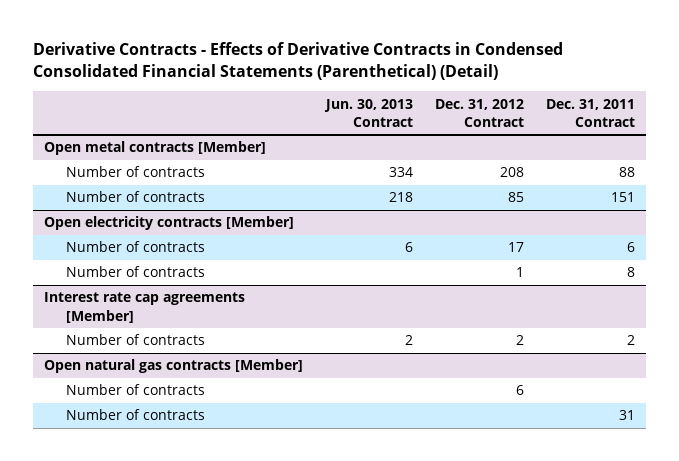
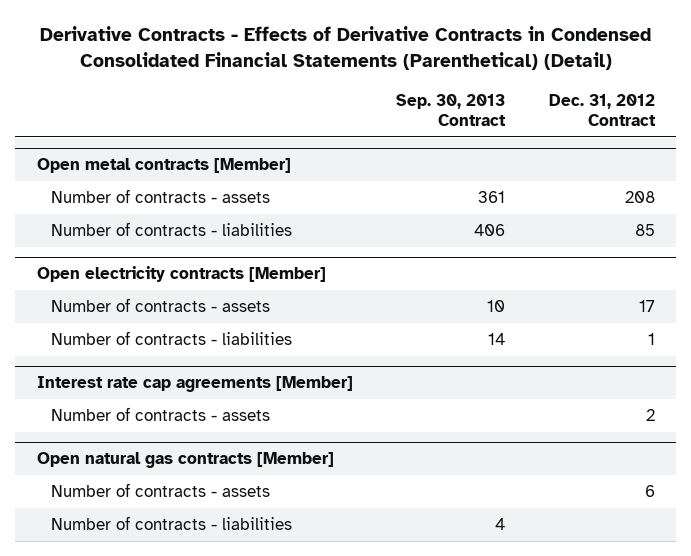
- | Jun. 30, 2013 Contract | Dec. 31, 2012 Contract | Dec. 31, 2011 Contract
+ | Sep. 30, 2013 Contract | Dec. 31, 2012 Contract
@ Open metal contracts [Member]
- Number of contracts | 334 | 208 | 88
- Number of contracts | 218 | 85 | 151
+ Number of contracts - assets | 361 | 208
+ Number of contracts - liabilities | 406 | 85
@ Open electricity contracts [Member]
- Number of contracts | 6 | 17 | 6
- Number of contracts | | 1 | 8
+ Number of contracts - assets | 10 | 17
+ Number of contracts - liabilities | 14 | 1
@ Interest rate cap agreements [Member]
- Number of contracts | 2 | 2 | 2
+ Number of contracts - assets | | 2
@ Open natural gas contracts [Member]
- Number of contracts | | 6 |
- Number of contracts | | | 31
+ Number of contracts - assets | | 6
+ Number of contracts - liabilities | 4 |

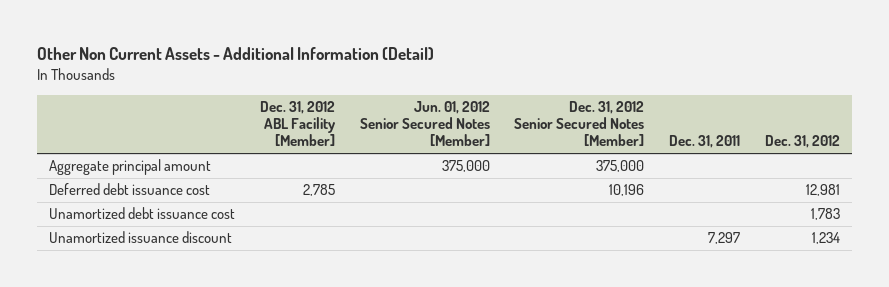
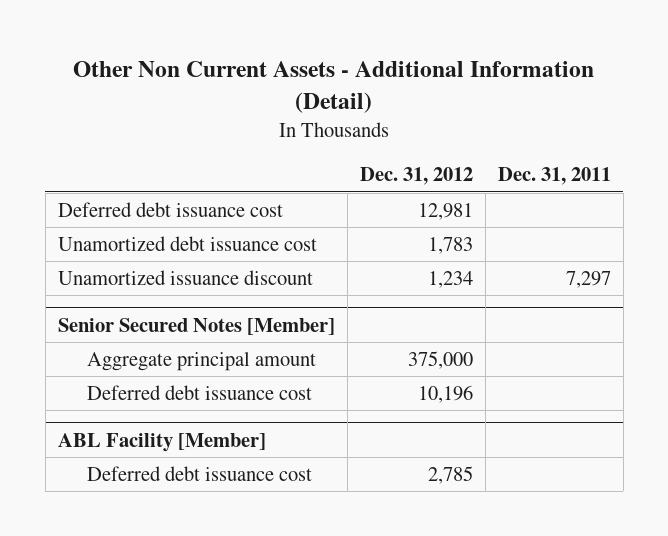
- | Dec. 31, 2012 ABL Facility [Member] | Jun. 01, 2012 Senior Secured Notes [Member] | Dec. 31, 2012 Senior Secured Notes [Member] | Dec. 31, 2011 | Dec. 31, 2012
+ | Dec. 31, 2012 | Dec. 31, 2011
- Aggregate principal amount | | 375,000 | 375,000 | |
+ Senior Secured Notes [Member]
+ Aggregate principal amount | 375,000 |
+ Deferred debt issuance cost | 10,196 |
+ ABL Facility [Member]
+ Deferred debt issuance cost | 2,785 |

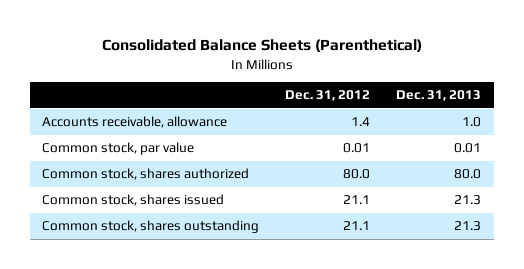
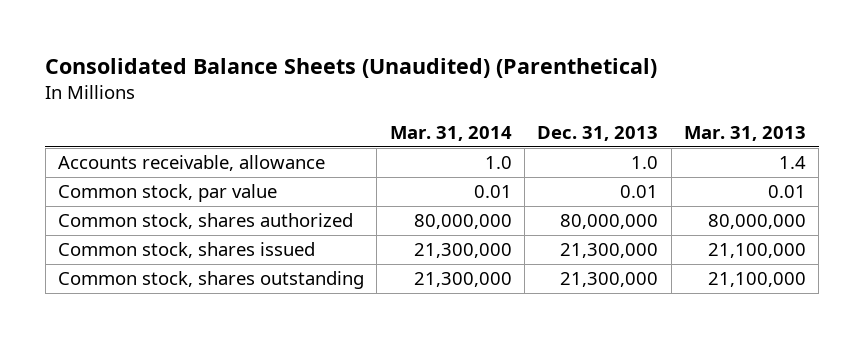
- Consolidated Balance Sheets (Parenthetical)
+ Consolidated Balance Sheets (Unaudited) (Parenthetical)
- | Dec. 31, 2012 | Dec. 31, 2013
+ | Mar. 31, 2014 | Dec. 31, 2013 | Mar. 31, 2013
- Common stock, shares authorized | 80.0 | 80.0
- Common stock, shares issued | 21.1 | 21.3
- Common stock, shares outstanding | 21.1 | 21.3
+ Common stock, shares authorized | 80,000,000 | 80,000,000 | 80,000,000
+ Common stock, shares issued | 21,300,000 | 21,300,000 | 21,100,000
+ Common stock, shares outstanding | 21,300,000 | 21,300,000 | 21,100,000

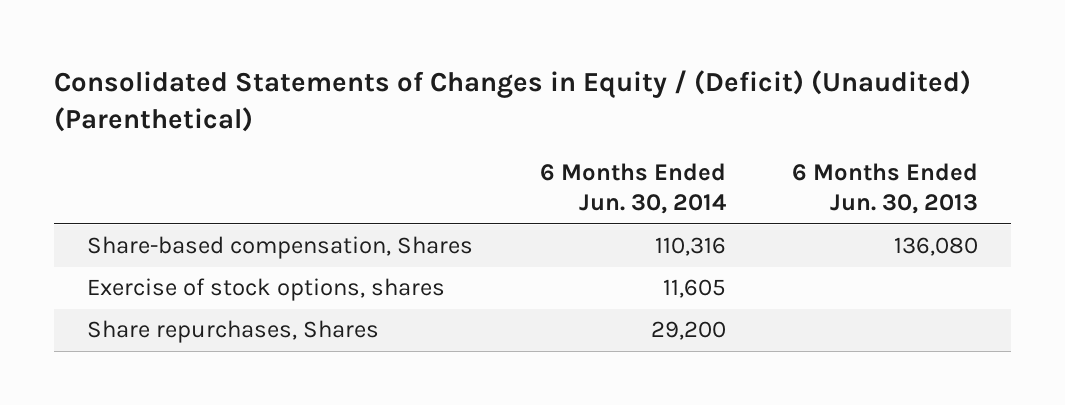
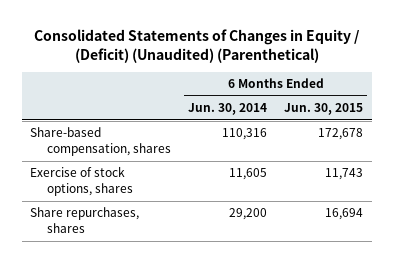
- | 6 Months Ended Jun. 30, 2014 | 6 Months Ended Jun. 30, 2013
+ | 6 Months Ended Jun. 30, 2014 | 6 Months Ended Jun. 30, 2015
- Share-based compensation, Shares | 110,316 | 136,080
+ Share-based compensation, shares | 110,316 | 172,678
- Share repurchases, Shares | 29,200 |
+ Share repurchases, shares | 29,200 | 16,694

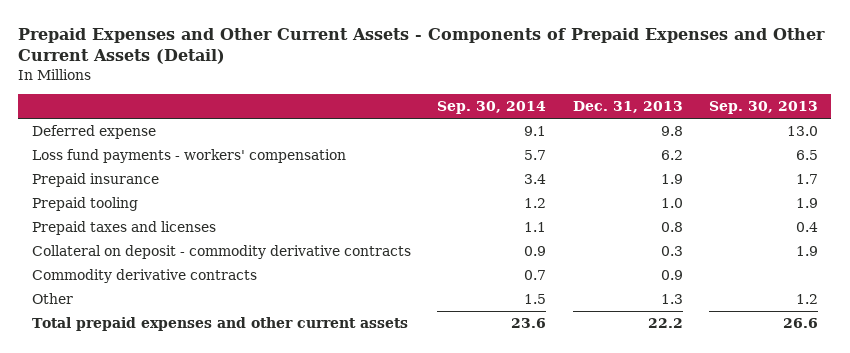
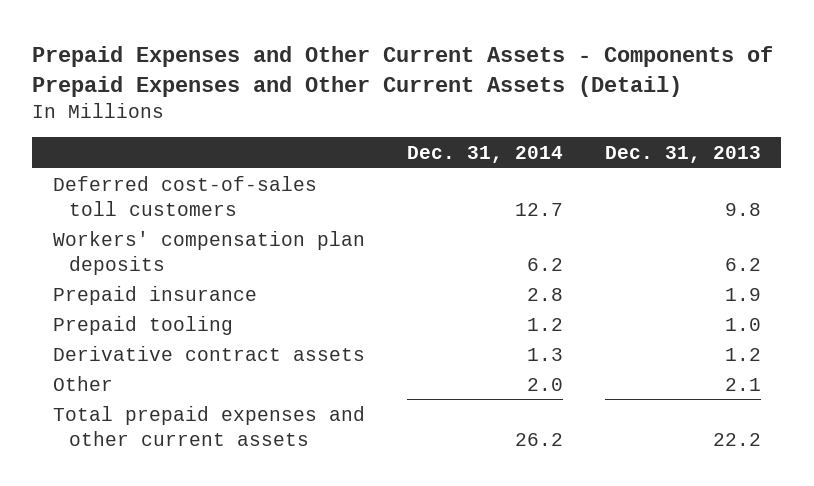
- | Sep. 30, 2014 | Dec. 31, 2013 | Sep. 30, 2013
+ | Dec. 31, 2014 | Dec. 31, 2013
- Deferred expense | 9.1 | 9.8 | 13.0
- Loss fund payments - workers' compensation | 5.7 | 6.2 | 6.5
+ Deferred cost-of-sales toll customers | 12.7 | 9.8
+ Workers' compensation plan deposits | 6.2 | 6.2
- Prepaid taxes and licenses | 1.1 | 0.8 | 0.4
- Collateral on deposit - commodity derivative contracts | 0.9 | 0.3 | 1.9
- Commodity derivative contracts | 0.7 | 0.9 |
- Other | 1.5 | 1.3 | 1.2
+ Derivative contract assets | 1.3 | 1.2
+ Other | 2.0 | 2.1

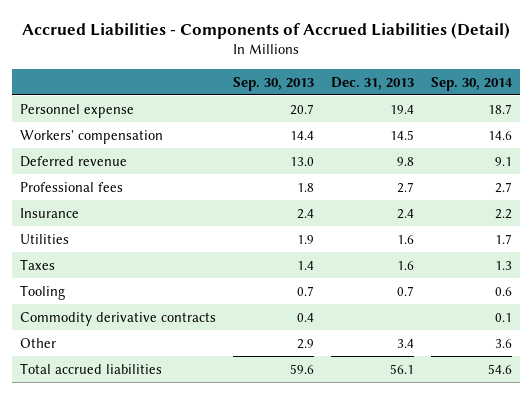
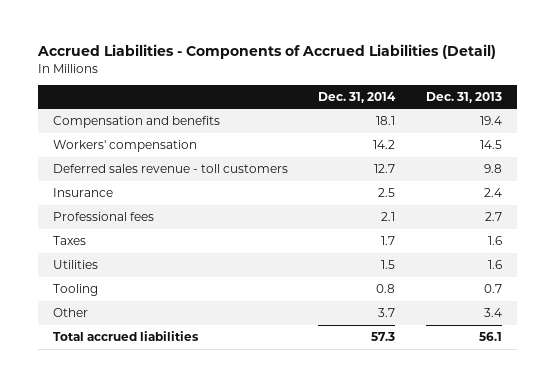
- | Sep. 30, 2013 | Dec. 31, 2013 | Sep. 30, 2014
+ | Dec. 31, 2014 | Dec. 31, 2013
- Personnel expense | 20.7 | 19.4 | 18.7
+ Compensation and benefits | 18.1 | 19.4
- Deferred revenue | 13.0 | 9.8 | 9.1
+ Deferred sales revenue - toll customers | 12.7 | 9.8
moved down: Professional fees | 2.1 | 2.7
moved down: Utilities | 1.5 | 1.6
- Commodity derivative contracts | 0.4 | | 0.1

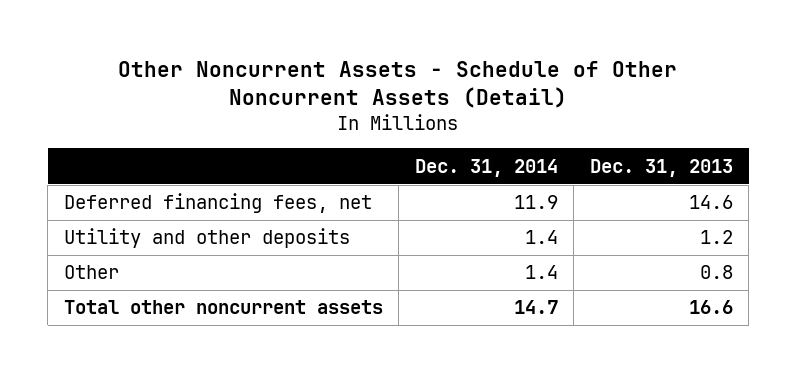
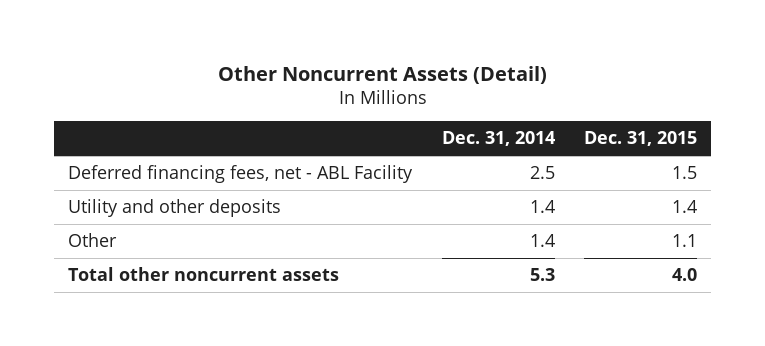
- Other Noncurrent Assets - Schedule of Other Noncurrent Assets (Detail)
+ Other Noncurrent Assets (Detail)
- | Dec. 31, 2014 | Dec. 31, 2013
+ | Dec. 31, 2014 | Dec. 31, 2015
- Deferred financing fees, net | 11.9 | 14.6
+ Deferred financing fees, net - ABL Facility | 2.5 | 1.5
- Total other noncurrent assets | 14.7 | 16.6
+ Total other noncurrent assets | 5.3 | 4.0

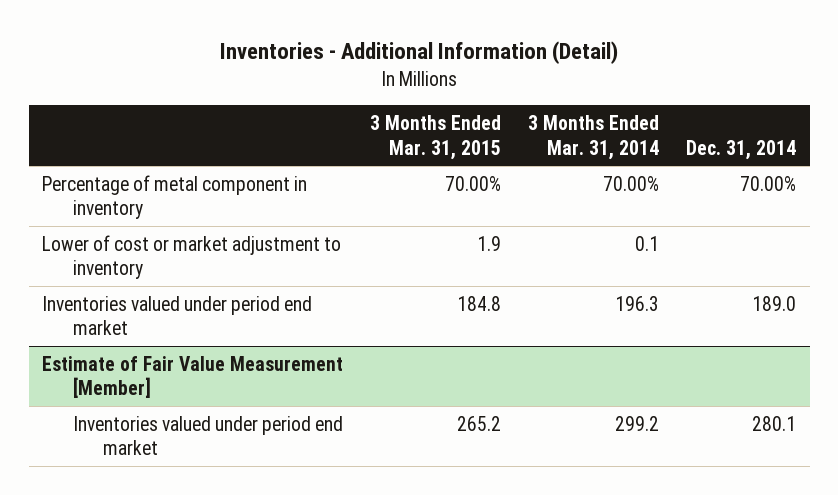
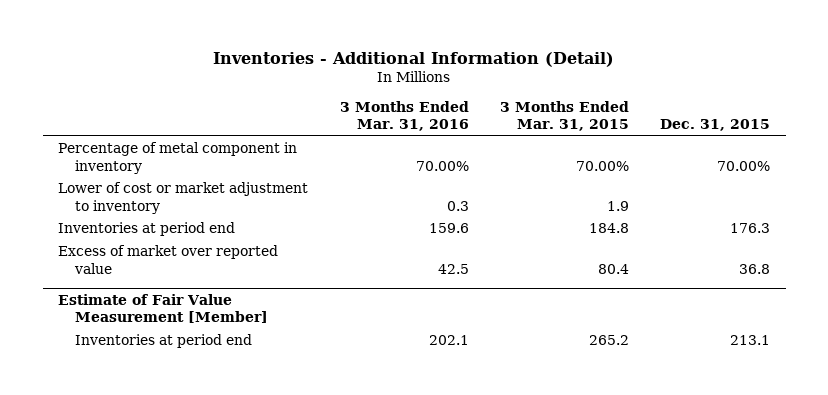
- | 3 Months Ended Mar. 31, 2015 | 3 Months Ended Mar. 31, 2014 | Dec. 31, 2014
+ | 3 Months Ended Mar. 31, 2016 | 3 Months Ended Mar. 31, 2015 | Dec. 31, 2015
- Inventories valued under period end market | 184.8 | 196.3 | 189.0
+ Inventories at period end | 159.6 | 184.8 | 176.3
+ Excess of market over reported value | 42.5 | 80.4 | 36.8
@ Estimate of Fair Value Measurement [Member]
- Inventories valued under period end market | 265.2 | 299.2 | 280.1
+ Inventories at period end | 202.1 | 265.2 | 213.1

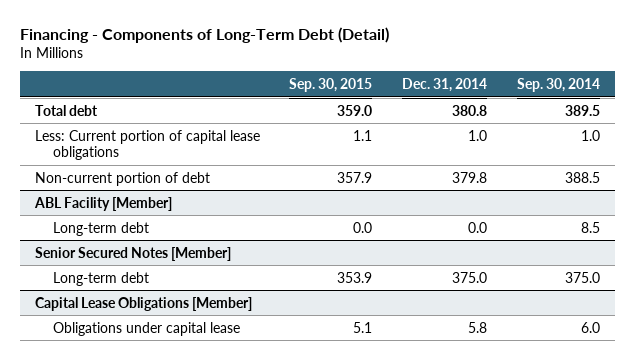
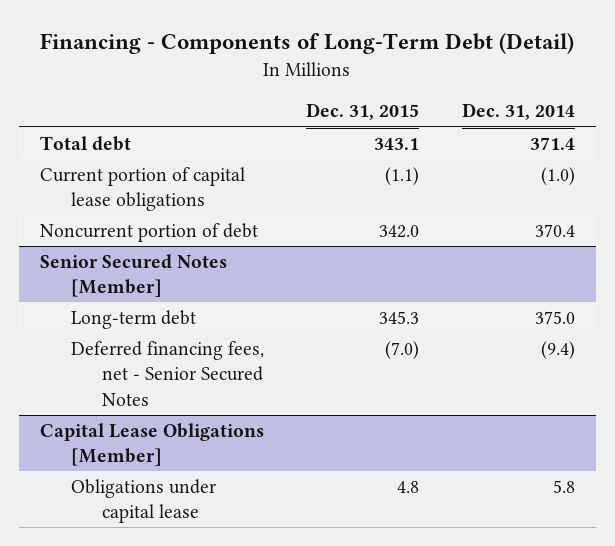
- | Sep. 30, 2015 | Dec. 31, 2014 | Sep. 30, 2014
+ | Dec. 31, 2015 | Dec. 31, 2014
- Total debt | 359.0 | 380.8 | 389.5
- Less: Current portion of capital lease obligations | 1.1 | 1.0 | 1.0
- Non-current portion of debt | 357.9 | 379.8 | 388.5
- ABL Facility [Member]
- Long-term debt | 0.0 | 0.0 | 8.5
+ Total debt | 343.1 | 371.4
+ Current portion of capital lease obligations | (1.1) | (1.0)
+ Noncurrent portion of debt | 342.0 | 370.4
@ Senior Secured Notes [Member]
+ Deferred financing fees, net - Senior Secured Notes | (7.0) | (9.4)

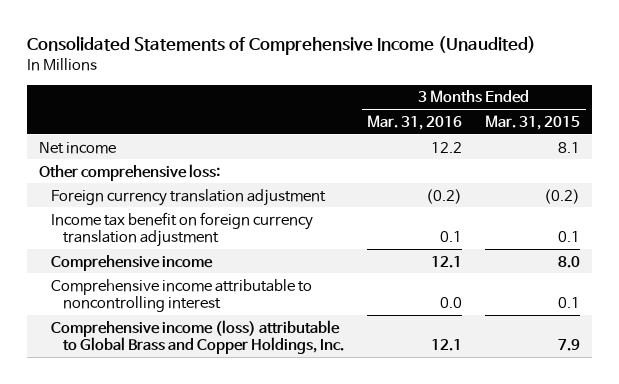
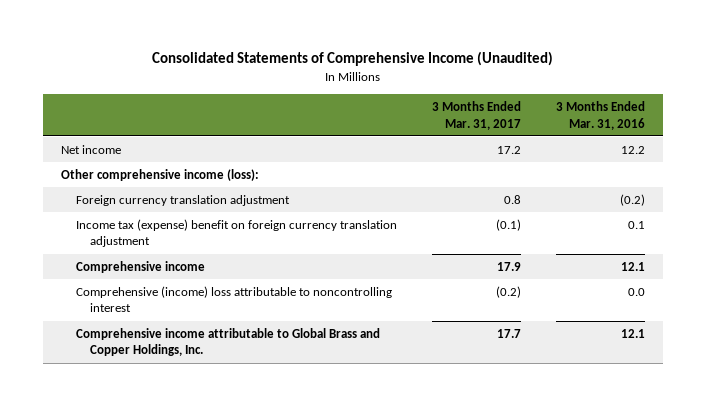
- | 3 Months Ended Mar. 31, 2016 | 3 Months Ended Mar. 31, 2015
+ | 3 Months Ended Mar. 31, 2017 | 3 Months Ended Mar. 31, 2016
- Other comprehensive loss:
+ Other comprehensive income (loss):
- Income tax benefit on foreign currency translation adjustment | 0.1 | 0.1
+ Income tax (expense) benefit on foreign currency translation adjustment | (0.1) | 0.1
- Comprehensive income attributable to noncontrolling interest | 0.0 | 0.1
- Comprehensive income (loss) attributable to Global Brass and Copper Holdings, Inc. | 12.1 | 7.9
+ Comprehensive (income) loss attributable to noncontrolling interest | (0.2) | 0.0
+ Comprehensive income attributable to Global Brass and Copper Holdings, Inc. | 17.7 | 12.1

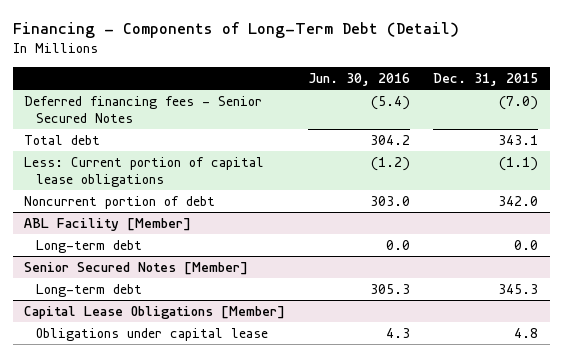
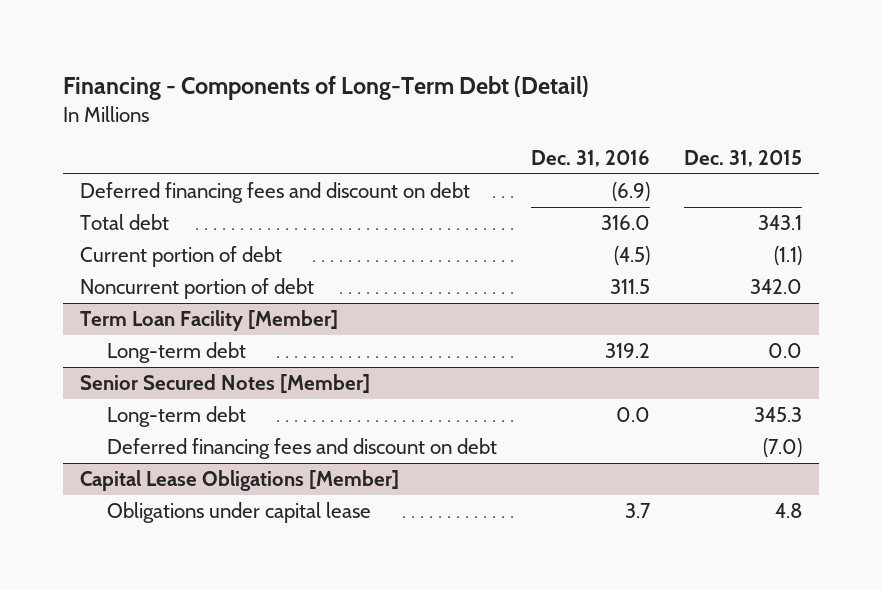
- | Jun. 30, 2016 | Dec. 31, 2015
+ | Dec. 31, 2016 | Dec. 31, 2015
- Deferred financing fees - Senior Secured Notes | (5.4) | (7.0)
+ Deferred financing fees and discount on debt | (6.9) |
- Less: Current portion of capital lease obligations | (1.2) | (1.1)
+ Current portion of debt | (4.5) | (1.1)
- ABL Facility [Member]
+ Term Loan Facility [Member]
@ Senior Secured Notes [Member]
+ Deferred financing fees and discount on debt | | (7.0)

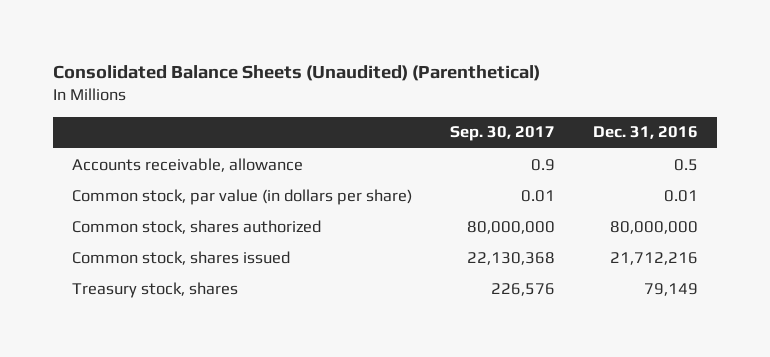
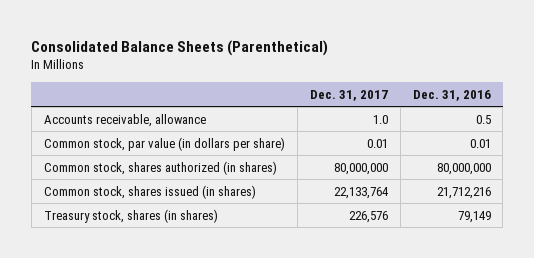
- Consolidated Balance Sheets (Unaudited) (Parenthetical)
+ Consolidated Balance Sheets (Parenthetical)
- | Sep. 30, 2017 | Dec. 31, 2016
+ | Dec. 31, 2017 | Dec. 31, 2016
- Common stock, shares authorized | 80,000,000 | 80,000,000
- Common stock, shares issued | 22,130,368 | 21,712,216
- Treasury stock, shares | 226,576 | 79,149
+ Common stock, shares authorized (in shares) | 80,000,000 | 80,000,000
+ Common stock, shares issued (in shares) | 22,133,764 | 21,712,216
+ Treasury stock, shares (in shares) | 226,576 | 79,149

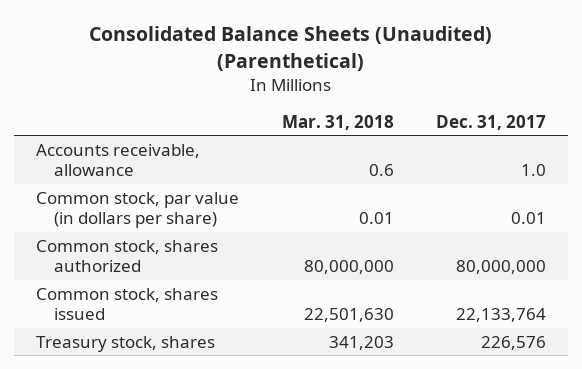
- Consolidated Balance Sheets (Parenthetical)
+ Consolidated Balance Sheets (Unaudited) (Parenthetical)
- | Dec. 31, 2017 | Dec. 31, 2016
+ | Mar. 31, 2018 | Dec. 31, 2017
- Common stock, shares authorized (in shares) | 80,000,000 | 80,000,000
- Common stock, shares issued (in shares) | 22,133,764 | 21,712,216
- Treasury stock, shares (in shares) | 226,576 | 79,149
+ Common stock, shares authorized | 80,000,000 | 80,000,000
+ Common stock, shares issued | 22,501,630 | 22,133,764
+ Treasury stock, shares | 341,203 | 226,576

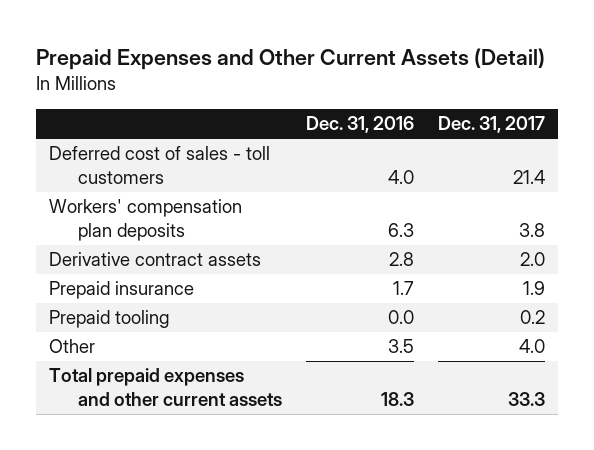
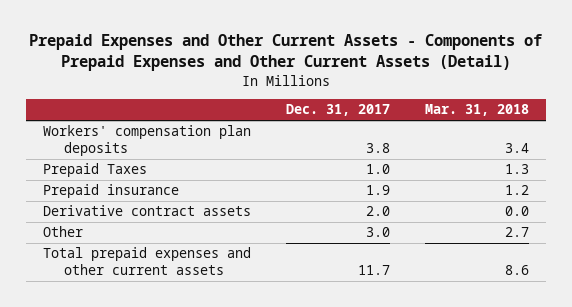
- Prepaid Expenses and Other Current Assets (Detail)
+ Prepaid Expenses and Other Current Assets - Components of Prepaid Expenses and Other Current Assets (Detail)
- | Dec. 31, 2016 | Dec. 31, 2017
+ | Dec. 31, 2017 | Mar. 31, 2018
- Deferred cost of sales - toll customers | 4.0 | 21.4
+ Prepaid Taxes | 1.0 | 1.3
- Prepaid tooling | 0.0 | 0.2
- Other | 3.5 | 4.0
- Total prepaid expenses and other current assets | 18.3 | 33.3
moved down: Derivative contract assets | 2.0 | 0.0
+ Other | 3.0 | 2.7
+ Total prepaid expenses and other current assets | 11.7 | 8.6

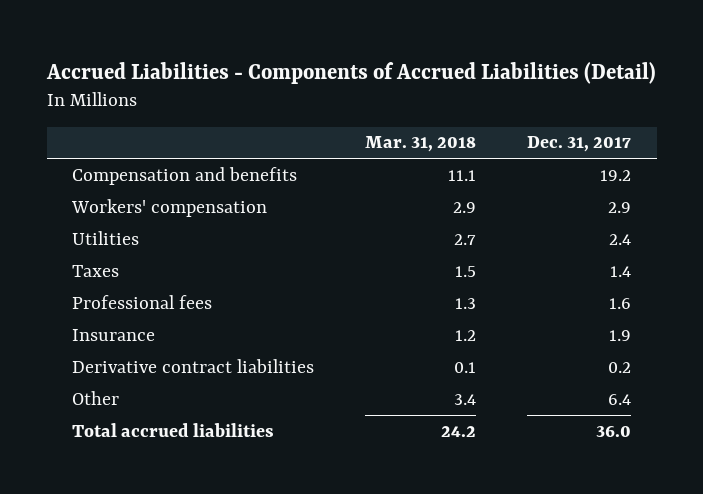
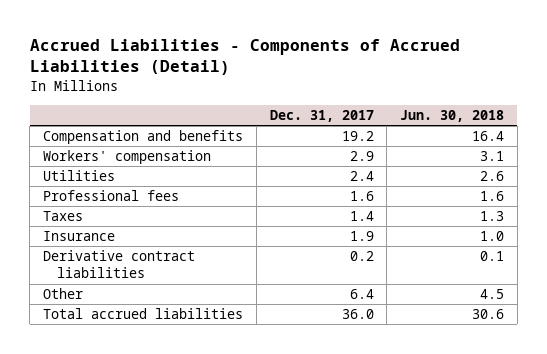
- | Mar. 31, 2018 | Dec. 31, 2017
+ | Dec. 31, 2017 | Jun. 30, 2018
moved down: Taxes | 1.4 | 1.3

